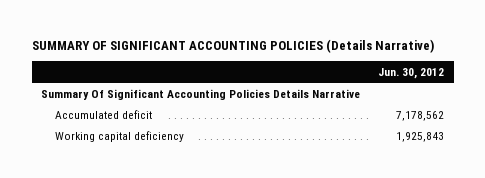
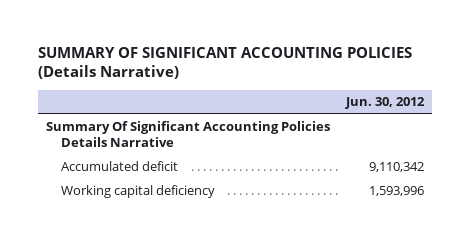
- Accumulated deficit | 7,178,562
- Working capital deficiency | 1,925,843
+ Accumulated deficit | 9,110,342
+ Working capital deficiency | 1,593,996

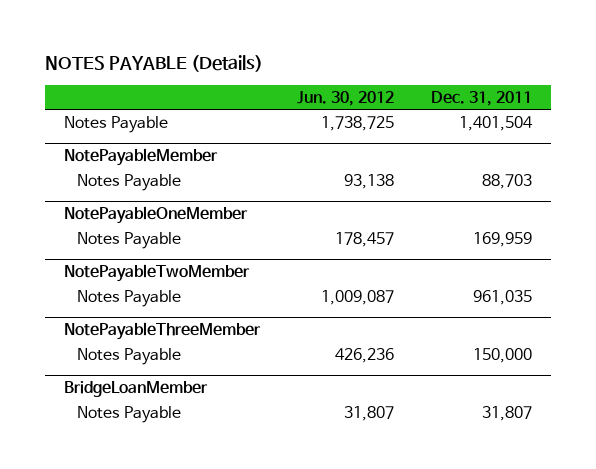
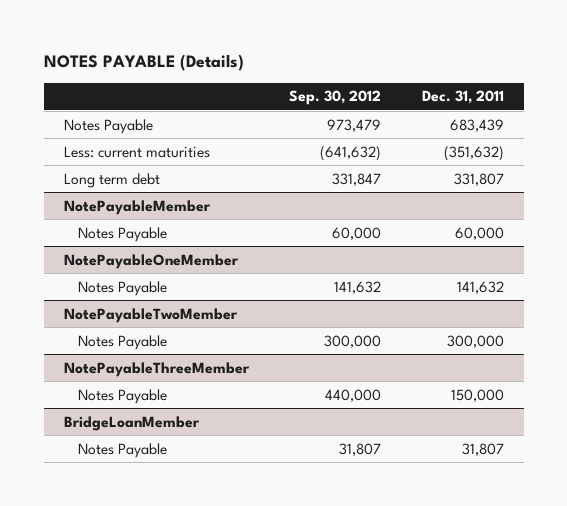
- | Jun. 30, 2012 | Dec. 31, 2011
+ | Sep. 30, 2012 | Dec. 31, 2011
- Notes Payable | 1,738,725 | 1,401,504
+ Notes Payable | 973,479 | 683,439
+ Less: current maturities | (641,632) | (351,632)
+ Long term debt | 331,847 | 331,807
@ NotePayableMember
- Notes Payable | 93,138 | 88,703
+ Notes Payable | 60,000 | 60,000
@ NotePayableOneMember
- Notes Payable | 178,457 | 169,959
+ Notes Payable | 141,632 | 141,632
@ NotePayableTwoMember
- Notes Payable | 1,009,087 | 961,035
+ Notes Payable | 300,000 | 300,000

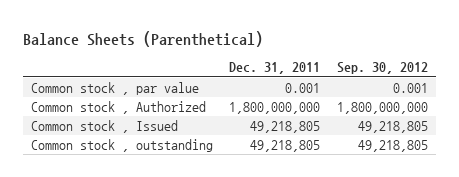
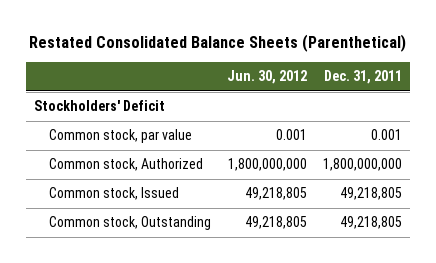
- Balance Sheets (Parenthetical)
+ Restated Consolidated Balance Sheets (Parenthetical)
- | Dec. 31, 2011 | Sep. 30, 2012
+ | Jun. 30, 2012 | Dec. 31, 2011
- Common stock , par value | 0.001 | 0.001
- Common stock , Authorized | 1,800,000,000 | 1,800,000,000
- Common stock , Issued | 49,218,805 | 49,218,805
- Common stock , outstanding | 49,218,805 | 49,218,805
+ Stockholders' Deficit
+ Common stock, par value | 0.001 | 0.001
+ Common stock, Authorized | 1,800,000,000 | 1,800,000,000
+ Common stock, Issued | 49,218,805 | 49,218,805
+ Common stock, Outstanding | 49,218,805 | 49,218,805

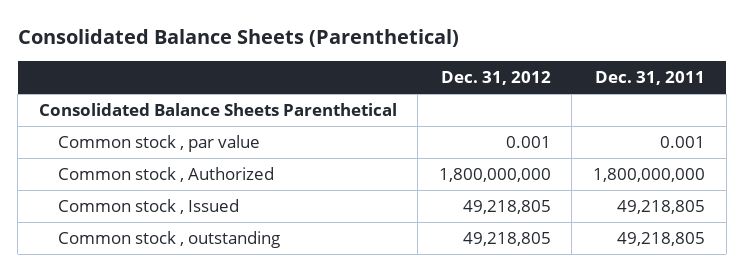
- Restated Consolidated Balance Sheets (Parenthetical)
+ Consolidated Balance Sheets (Parenthetical)
- | Jun. 30, 2012 | Dec. 31, 2011
+ | Dec. 31, 2012 | Dec. 31, 2011
- Stockholders' Deficit
- Common stock, par value | 0.001 | 0.001
- Common stock, Authorized | 1,800,000,000 | 1,800,000,000
- Common stock, Issued | 49,218,805 | 49,218,805
- Common stock, Outstanding | 49,218,805 | 49,218,805
+ Consolidated Balance Sheets Parenthetical
+ Common stock , par value | 0.001 | 0.001
+ Common stock , Authorized | 1,800,000,000 | 1,800,000,000
+ Common stock , Issued | 49,218,805 | 49,218,805
+ Common stock , outstanding | 49,218,805 | 49,218,805

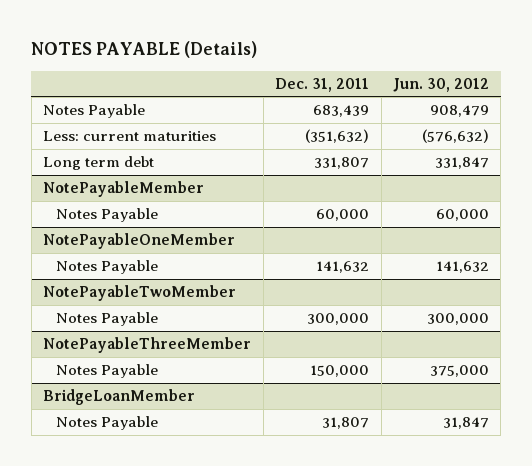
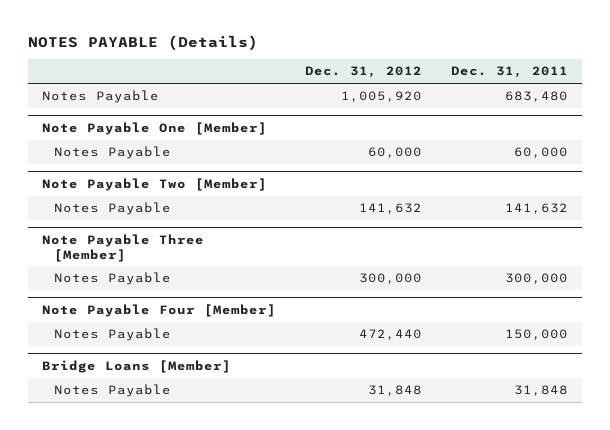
- | Dec. 31, 2011 | Jun. 30, 2012
+ | Dec. 31, 2012 | Dec. 31, 2011
- Notes Payable | 683,439 | 908,479
- Less: current maturities | (351,632) | (576,632)
- Long term debt | 331,807 | 331,847
- NotePayableMember
+ Notes Payable | 1,005,920 | 683,480
+ Note Payable One [Member]
- NotePayableOneMember
+ Note Payable Two [Member]
- NotePayableTwoMember
+ Note Payable Three [Member]
- NotePayableThreeMember
+ Note Payable Four [Member]
- BridgeLoanMember
- Notes Payable | 31,807 | 31,847
+ Bridge Loans [Member]
+ Notes Payable | 31,848 | 31,848

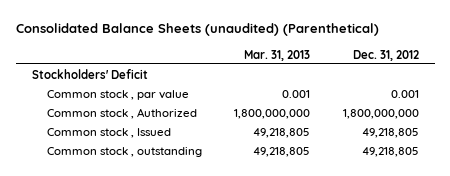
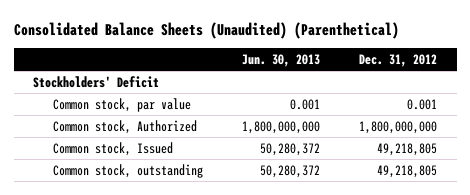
- Consolidated Balance Sheets (unaudited) (Parenthetical)
+ Consolidated Balance Sheets (Unaudited) (Parenthetical)
- | Mar. 31, 2013 | Dec. 31, 2012
+ | Jun. 30, 2013 | Dec. 31, 2012
- Common stock , par value | 0.001 | 0.001
- Common stock , Authorized | 1,800,000,000 | 1,800,000,000
- Common stock , Issued | 49,218,805 | 49,218,805
- Common stock , outstanding | 49,218,805 | 49,218,805
+ Common stock, par value | 0.001 | 0.001
+ Common stock, Authorized | 1,800,000,000 | 1,800,000,000
+ Common stock, Issued | 50,280,372 | 49,218,805
+ Common stock, outstanding | 50,280,372 | 49,218,805

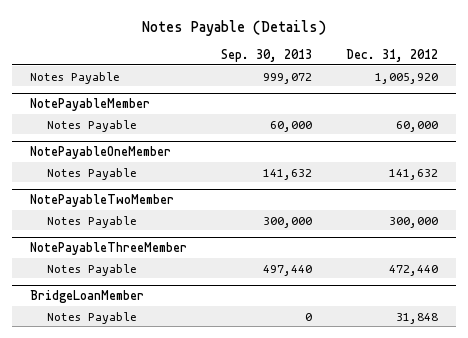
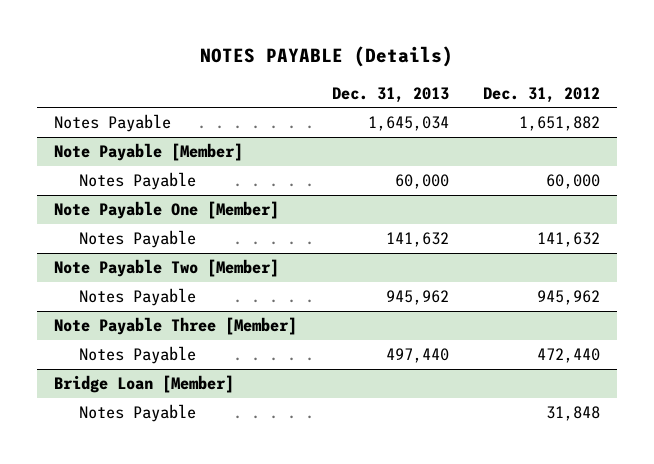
- Notes Payable (Details)
+ NOTES PAYABLE (Details)
- | Sep. 30, 2013 | Dec. 31, 2012
+ | Dec. 31, 2013 | Dec. 31, 2012
- Notes Payable | 999,072 | 1,005,920
- NotePayableMember
+ Notes Payable | 1,645,034 | 1,651,882
+ Note Payable [Member]
- NotePayableOneMember
+ Note Payable One [Member]
- NotePayableTwoMember
- Notes Payable | 300,000 | 300,000
- NotePayableThreeMember
+ Note Payable Two [Member]
+ Notes Payable | 945,962 | 945,962
+ Note Payable Three [Member]
- BridgeLoanMember
+ Bridge Loan [Member]

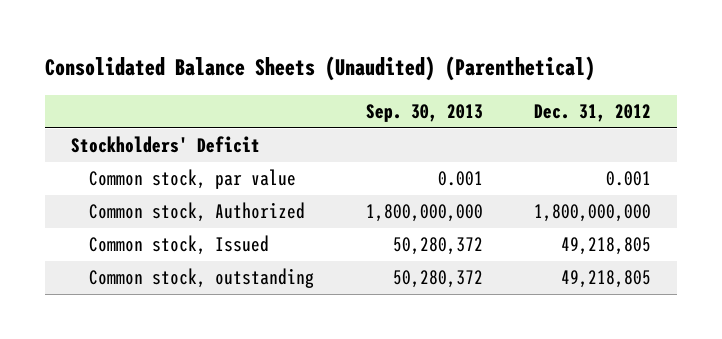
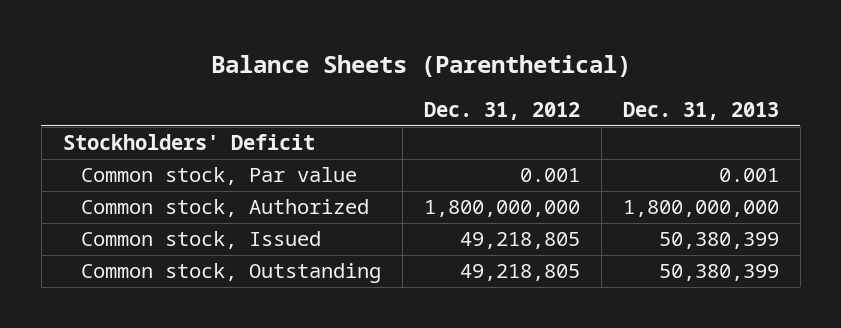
- Consolidated Balance Sheets (Unaudited) (Parenthetical)
+ Balance Sheets (Parenthetical)
- | Sep. 30, 2013 | Dec. 31, 2012
+ | Dec. 31, 2012 | Dec. 31, 2013
- Common stock, par value | 0.001 | 0.001
+ Common stock, Par value | 0.001 | 0.001
- Common stock, outstanding | 50,280,372 | 49,218,805
+ Common stock, Outstanding | 49,218,805 | 50,380,399

